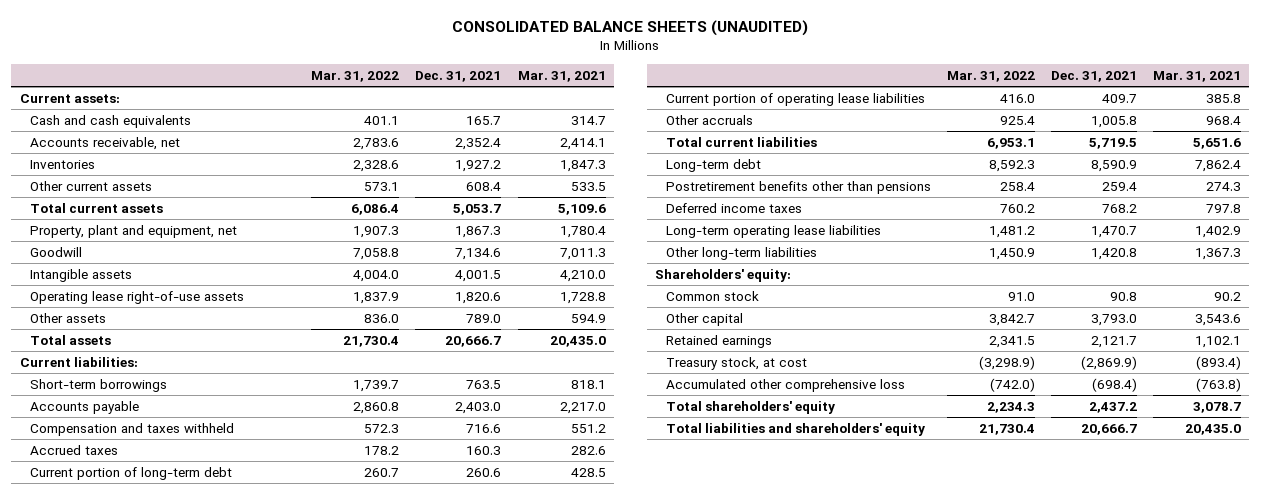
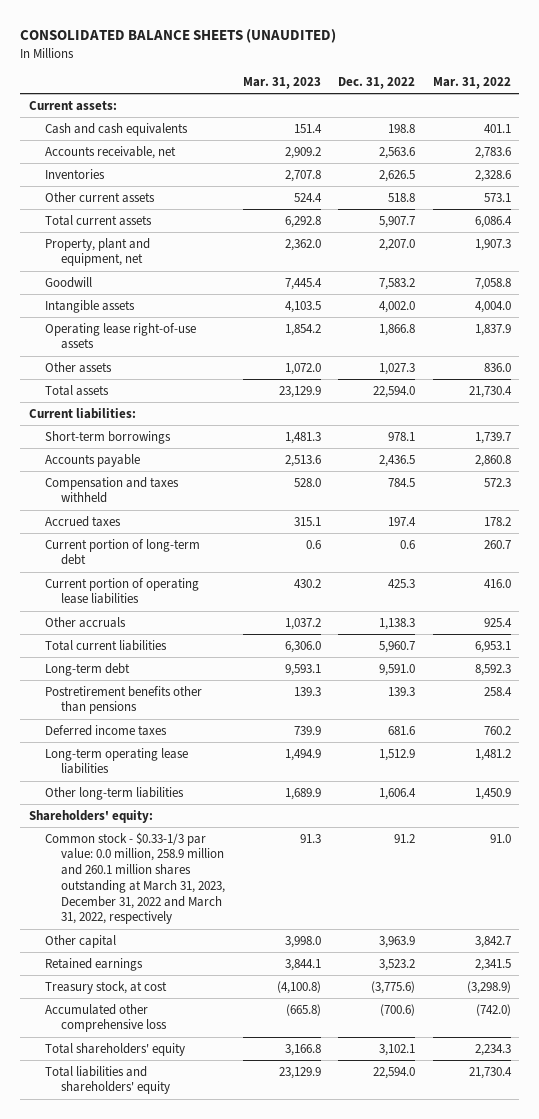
- | Mar. 31, 2022 | Dec. 31, 2021 | Mar. 31, 2021
+ | Mar. 31, 2023 | Dec. 31, 2022 | Mar. 31, 2022
- Common stock | 91.0 | 90.8 | 90.2
+ Common stock - $0.33-1/3 par value: 0.0 million, 258.9 million and 260.1 million shares outstanding at March 31, 2023, December 31, 2022 and March 31, 2022, respectively | 91.3 | 91.2 | 91.0

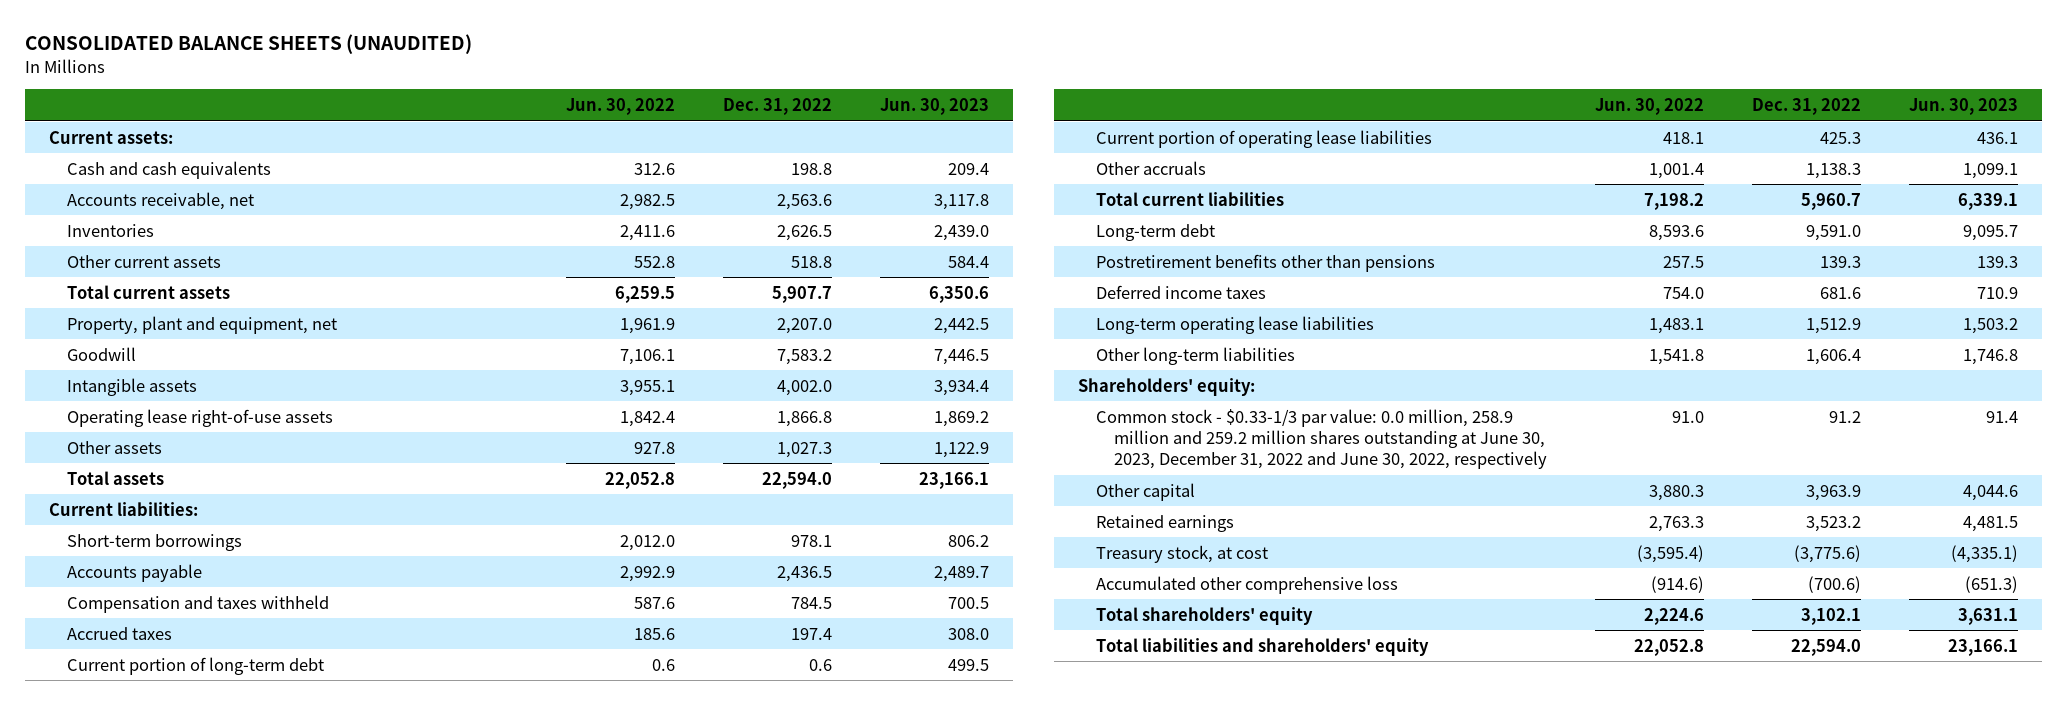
- | Mar. 31, 2023 | Dec. 31, 2022 | Mar. 31, 2022
+ | Jun. 30, 2022 | Dec. 31, 2022 | Jun. 30, 2023
- Common stock - $0.33-1/3 par value: 0.0 million, 258.9 million and 260.1 million shares outstanding at March 31, 2023, December 31, 2022 and March 31, 2022, respectively | 91.3 | 91.2 | 91.0
+ Common stock - $0.33-1/3 par value: 0.0 million, 258.9 million and 259.2 million shares outstanding at June 30, 2023, December 31, 2022 and June 30, 2022, respectively | 91.0 | 91.2 | 91.4

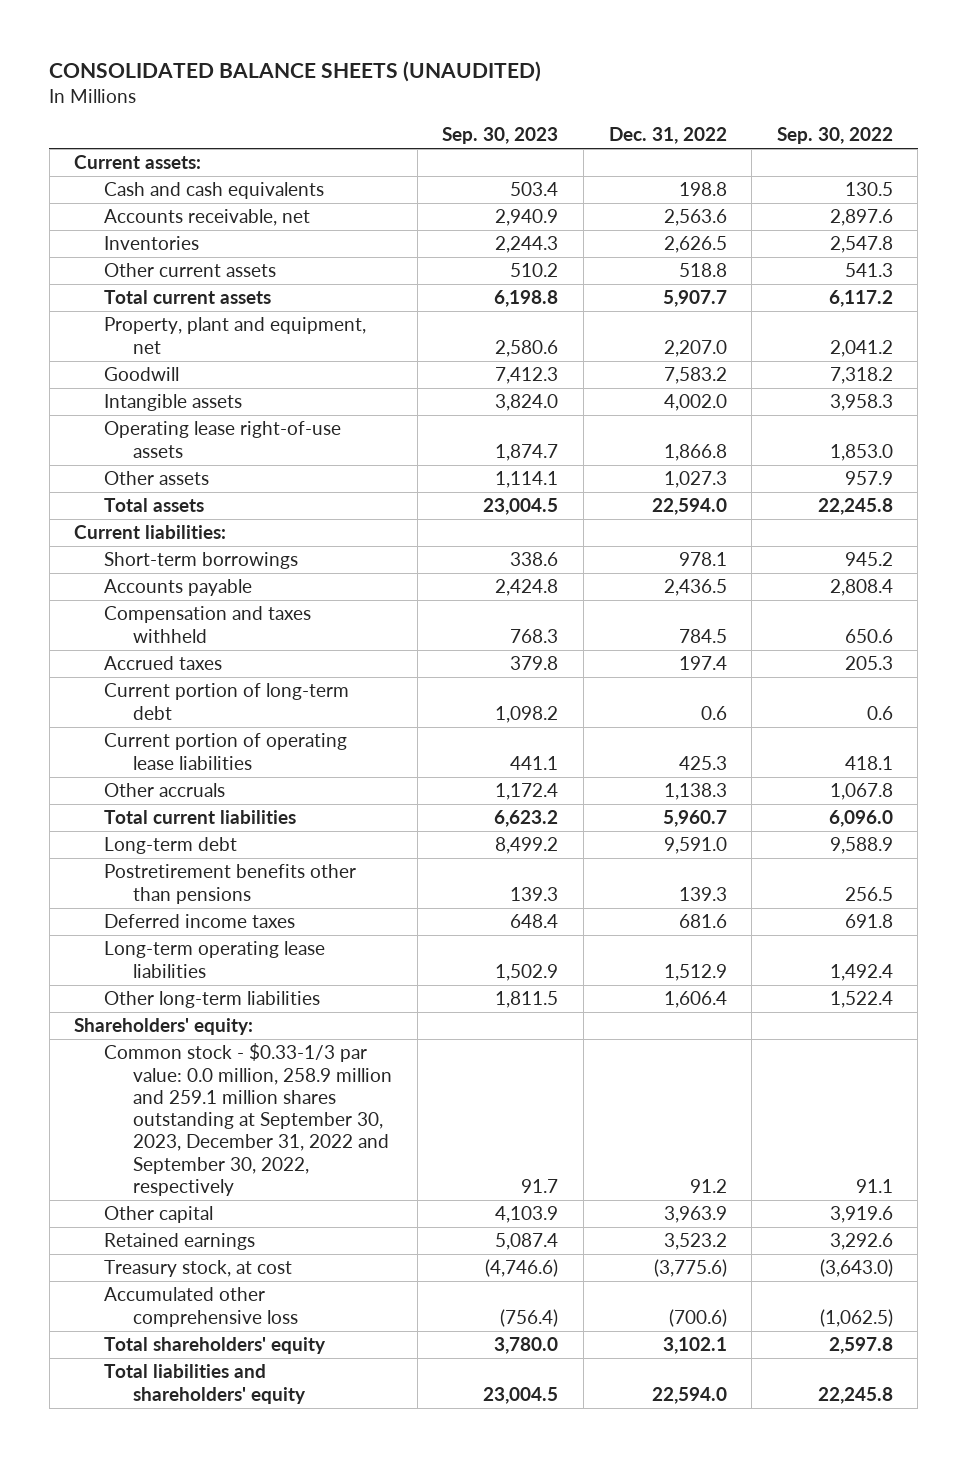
- | Jun. 30, 2022 | Dec. 31, 2022 | Jun. 30, 2023
+ | Sep. 30, 2023 | Dec. 31, 2022 | Sep. 30, 2022
- Common stock - $0.33-1/3 par value: 0.0 million, 258.9 million and 259.2 million shares outstanding at June 30, 2023, December 31, 2022 and June 30, 2022, respectively | 91.0 | 91.2 | 91.4
+ Common stock - $0.33-1/3 par value: 0.0 million, 258.9 million and 259.1 million shares outstanding at September 30, 2023, December 31, 2022 and September 30, 2022, respectively | 91.7 | 91.2 | 91.1

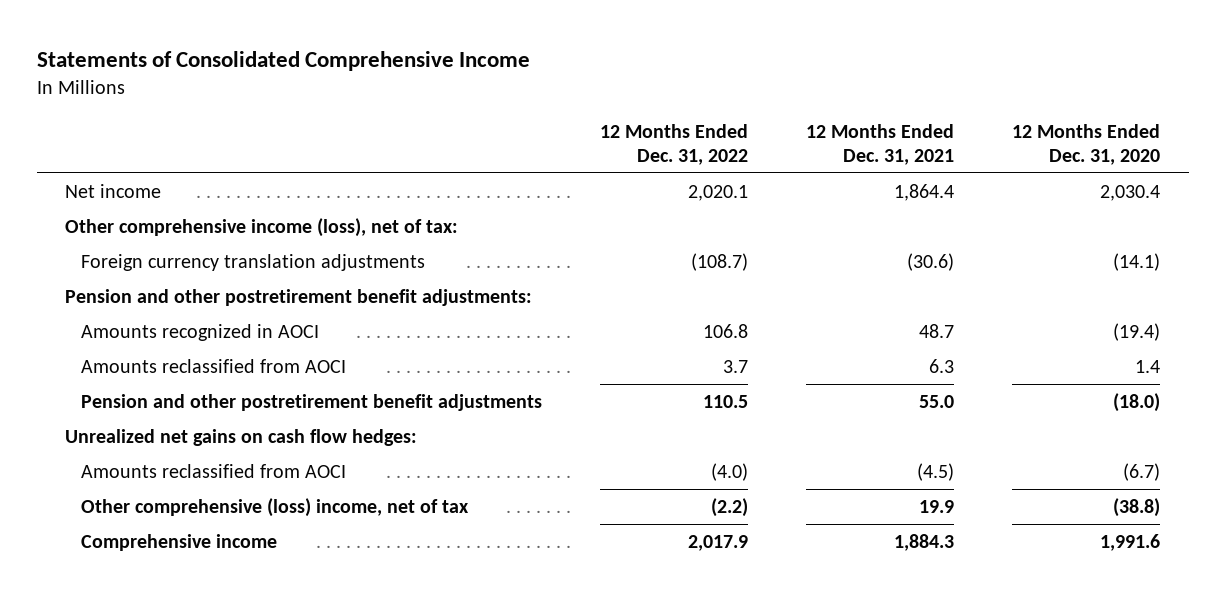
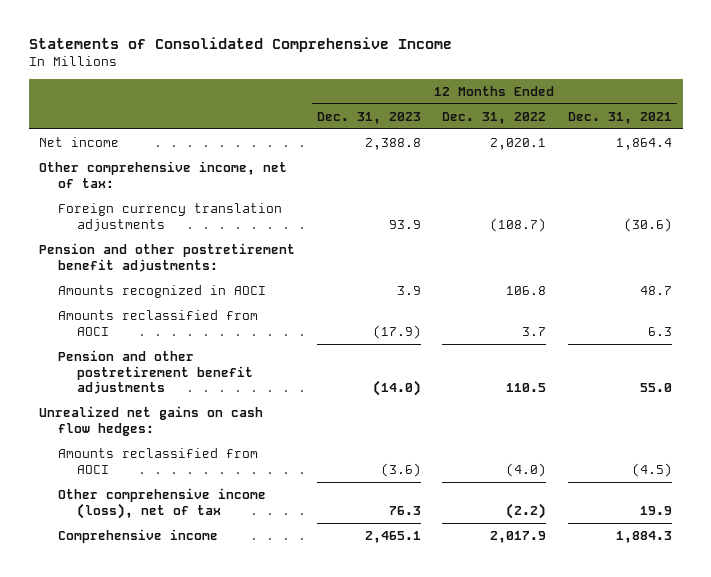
- | 12 Months Ended Dec. 31, 2022 | 12 Months Ended Dec. 31, 2021 | 12 Months Ended Dec. 31, 2020
+ | 12 Months Ended Dec. 31, 2023 | 12 Months Ended Dec. 31, 2022 | 12 Months Ended Dec. 31, 2021
- Other comprehensive income (loss), net of tax:
+ Other comprehensive income, net of tax:
- Other comprehensive (loss) income, net of tax | (2.2) | 19.9 | (38.8)
+ Other comprehensive income (loss), net of tax | 76.3 | (2.2) | 19.9

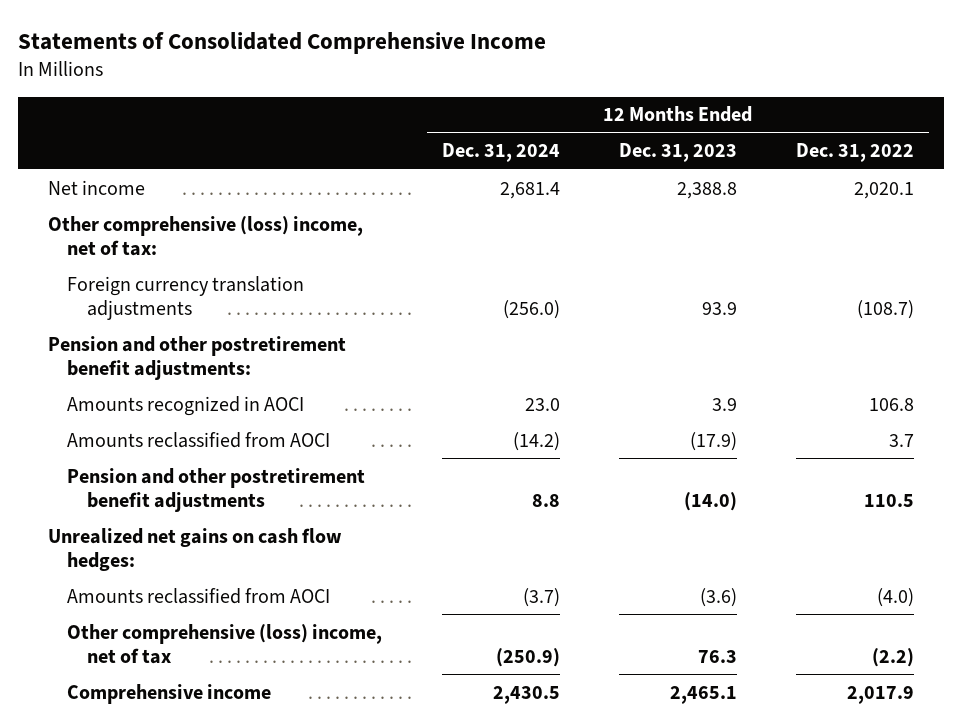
- | 12 Months Ended Dec. 31, 2023 | 12 Months Ended Dec. 31, 2022 | 12 Months Ended Dec. 31, 2021
+ | 12 Months Ended Dec. 31, 2024 | 12 Months Ended Dec. 31, 2023 | 12 Months Ended Dec. 31, 2022
- Other comprehensive income, net of tax:
+ Other comprehensive (loss) income, net of tax:
- Other comprehensive income (loss), net of tax | 76.3 | (2.2) | 19.9
+ Other comprehensive (loss) income, net of tax | (250.9) | 76.3 | (2.2)

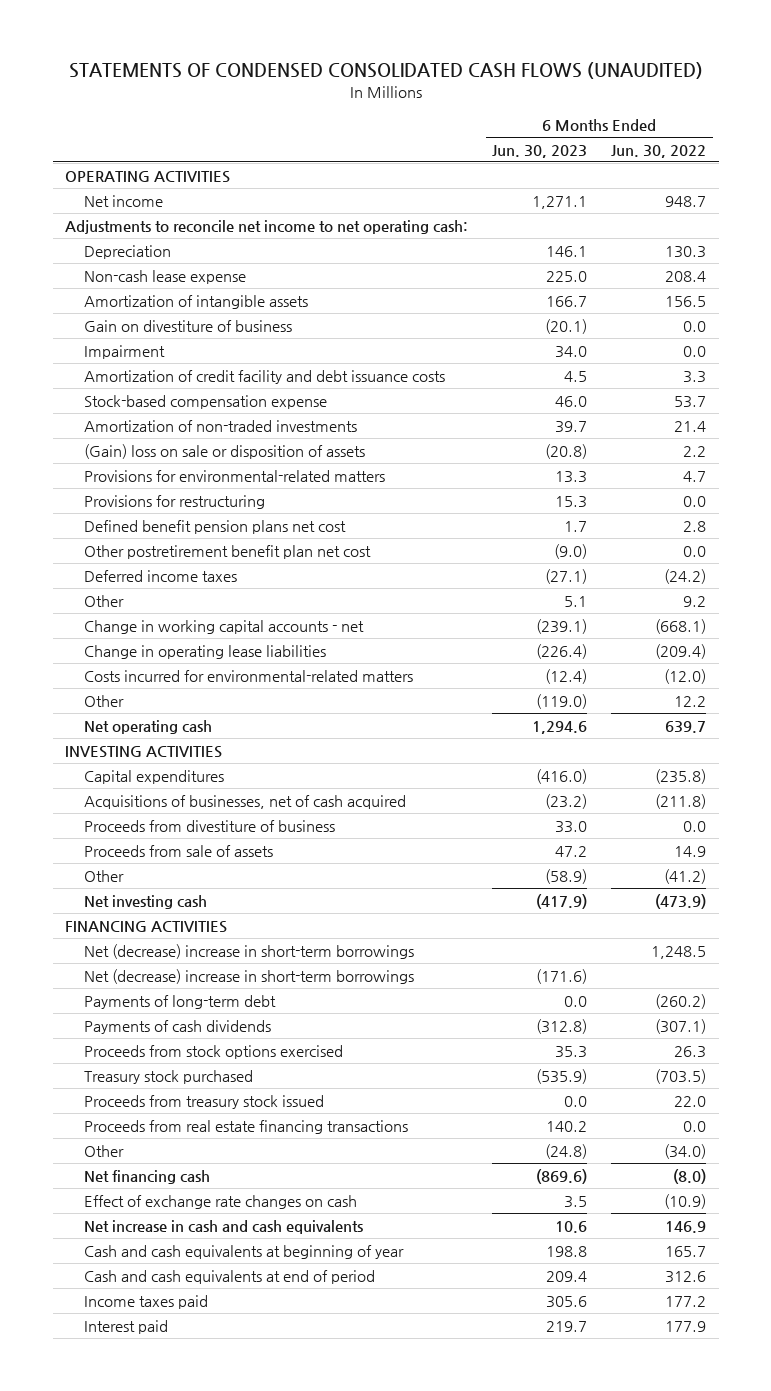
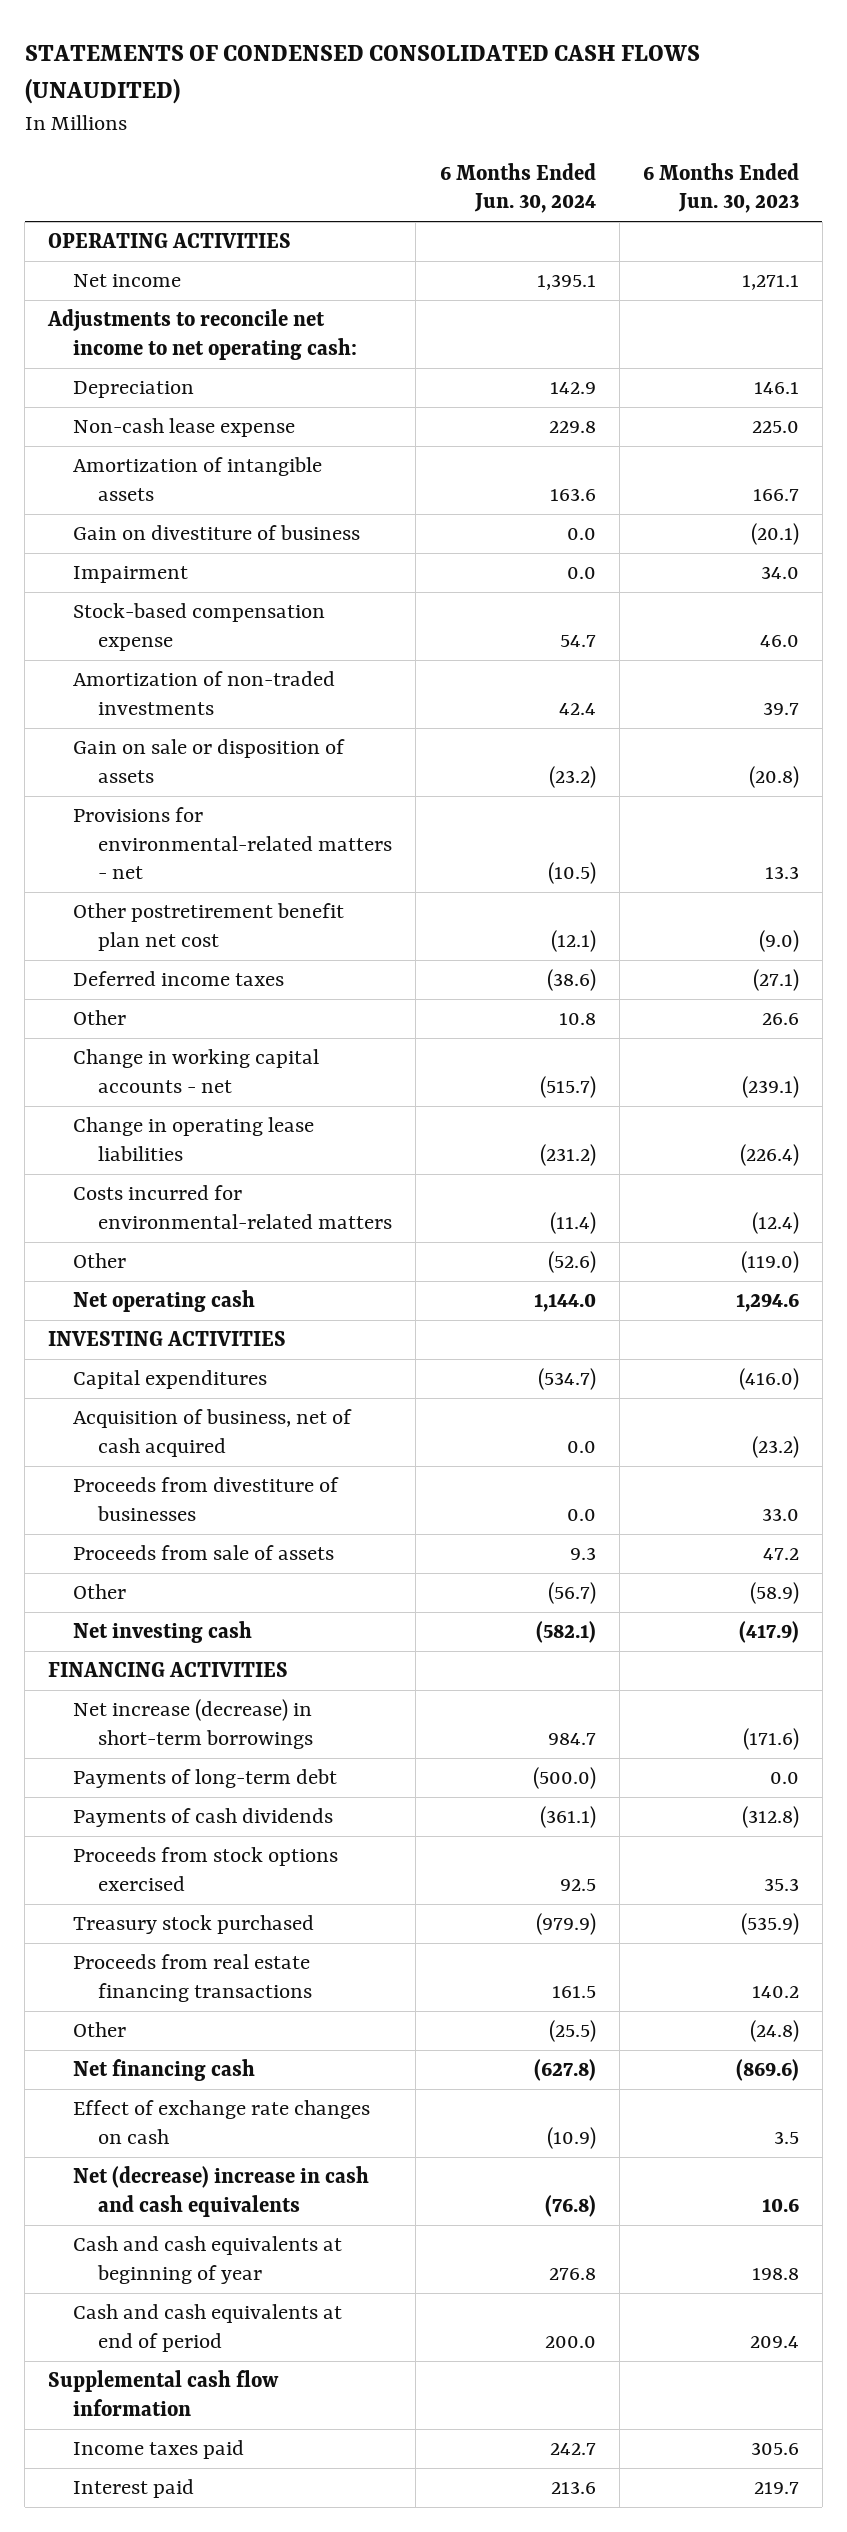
- | 6 Months Ended Jun. 30, 2023 | 6 Months Ended Jun. 30, 2022
+ | 6 Months Ended Jun. 30, 2024 | 6 Months Ended Jun. 30, 2023
- Amortization of credit facility and debt issuance costs | 4.5 | 3.3
- (Gain) loss on sale or disposition of assets | (20.8) | 2.2
- Provisions for environmental-related matters | 13.3 | 4.7
- Provisions for restructuring | 15.3 | 0.0
- Defined benefit pension plans net cost | 1.7 | 2.8
+ Gain on sale or disposition of assets | (23.2) | (20.8)
+ Provisions for environmental-related matters - net | (10.5) | 13.3
- Other | 5.1 | 9.2
+ Other | 10.8 | 26.6
- Acquisitions of businesses, net of cash acquired | (23.2) | (211.8)
- Proceeds from divestiture of business | 33.0 | 0.0
+ Acquisition of business, net of cash acquired | 0.0 | (23.2)
+ Proceeds from divestiture of businesses | 0.0 | 33.0
- Net (decrease) increase in short-term borrowings | | 1,248.5
- Net (decrease) increase in short-term borrowings | (171.6) |
+ Net increase (decrease) in short-term borrowings | 984.7 | (171.6)
- Proceeds from treasury stock issued | 0.0 | 22.0
- Net increase in cash and cash equivalents | 10.6 | 146.9
+ Net (decrease) increase in cash and cash equivalents | (76.8) | 10.6
+ Supplemental cash flow information

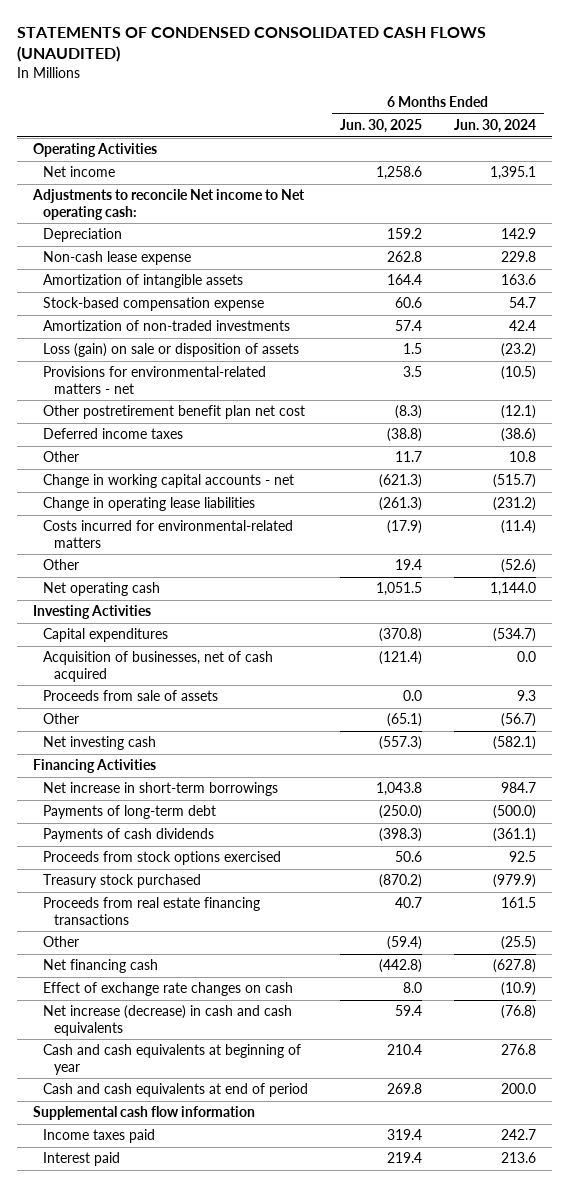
- | 6 Months Ended Jun. 30, 2024 | 6 Months Ended Jun. 30, 2023
+ | 6 Months Ended Jun. 30, 2025 | 6 Months Ended Jun. 30, 2024
- OPERATING ACTIVITIES
+ Operating Activities
- Adjustments to reconcile net income to net operating cash:
+ Adjustments to reconcile Net income to Net operating cash:
- Gain on divestiture of business | 0.0 | (20.1)
- Impairment | 0.0 | 34.0
- Gain on sale or disposition of assets | (23.2) | (20.8)
+ Loss (gain) on sale or disposition of assets | 1.5 | (23.2)
- INVESTING ACTIVITIES
+ Investing Activities
- Acquisition of business, net of cash acquired | 0.0 | (23.2)
- Proceeds from divestiture of businesses | 0.0 | 33.0
+ Acquisition of businesses, net of cash acquired | (121.4) | 0.0
- FINANCING ACTIVITIES
- Net increase (decrease) in short-term borrowings | 984.7 | (171.6)
+ Financing Activities
+ Net increase in short-term borrowings | 1,043.8 | 984.7
- Net (decrease) increase in cash and cash equivalents | (76.8) | 10.6
+ Net increase (decrease) in cash and cash equivalents | 59.4 | (76.8)

